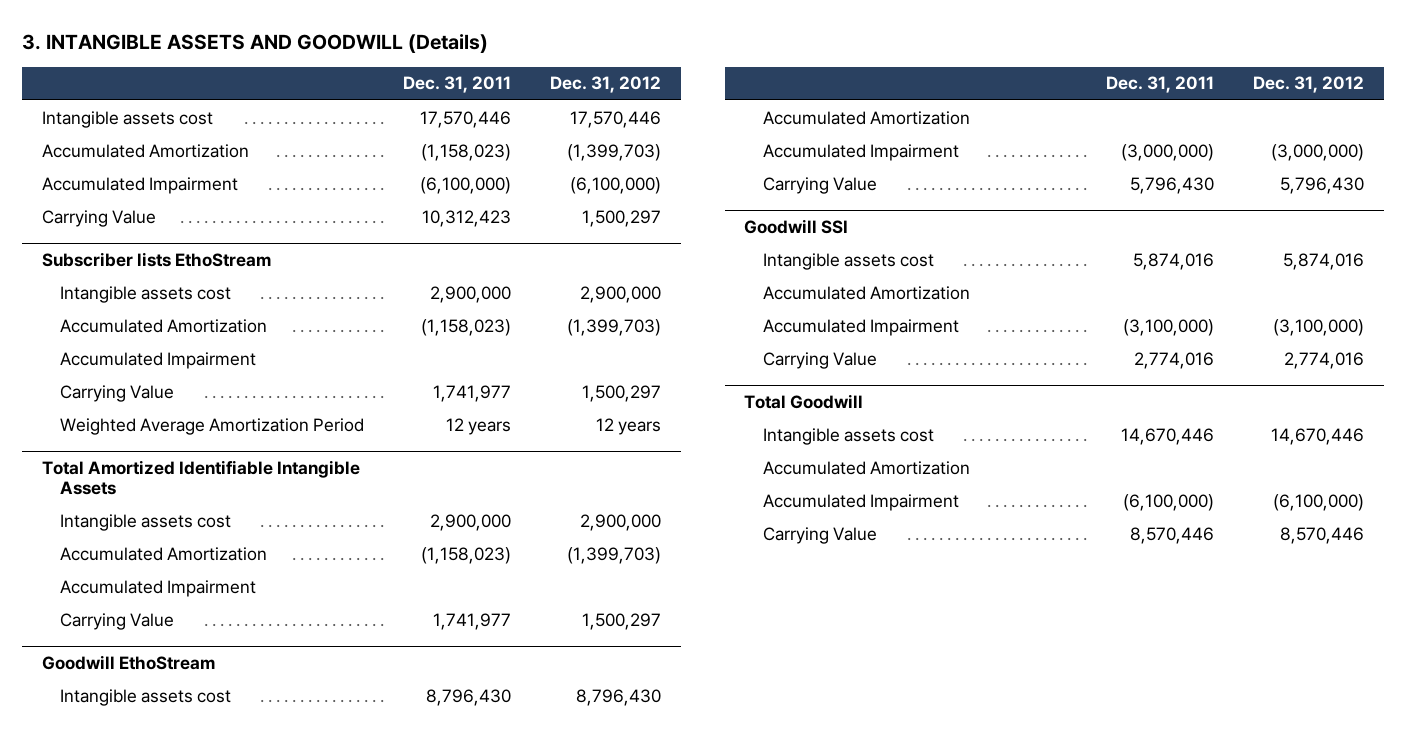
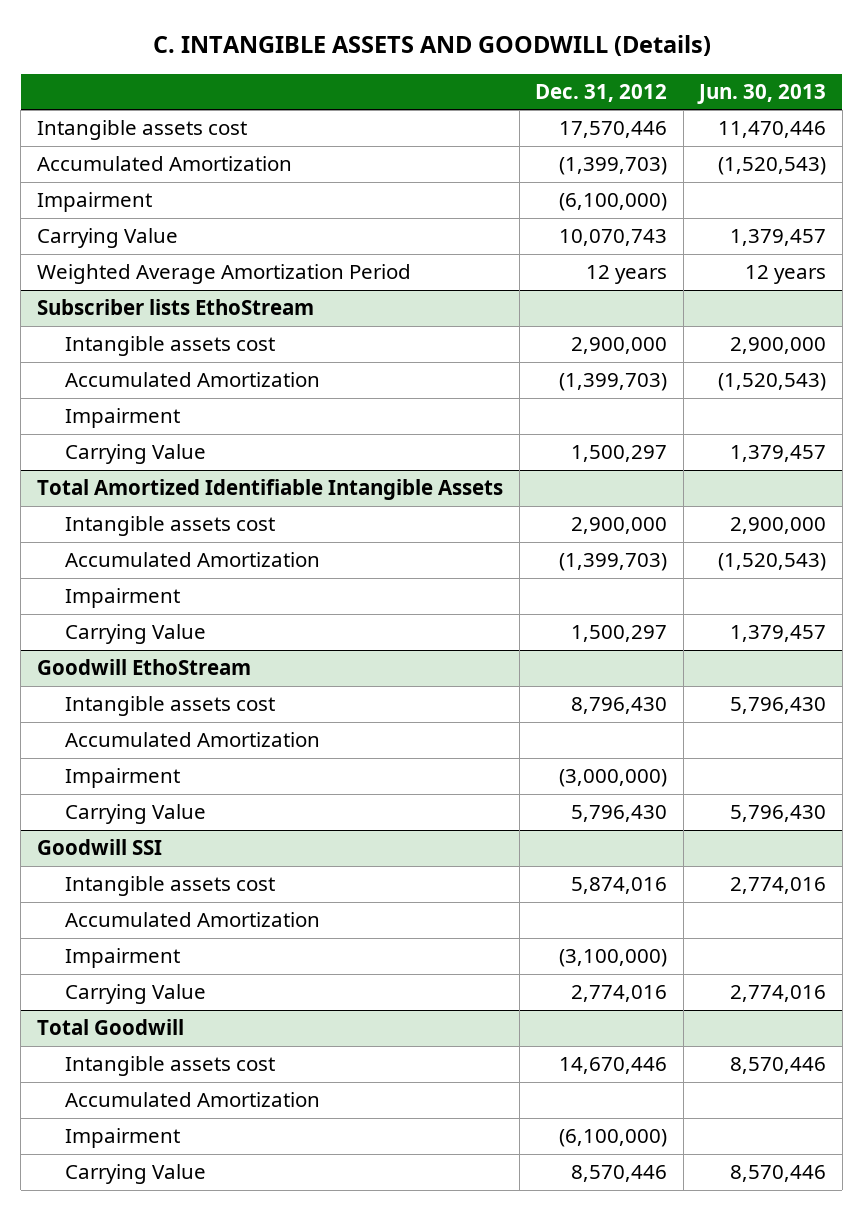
- 3. INTANGIBLE ASSETS AND GOODWILL (Details)
+ C. INTANGIBLE ASSETS AND GOODWILL (Details)
- | Dec. 31, 2011 | Dec. 31, 2012
+ | Dec. 31, 2012 | Jun. 30, 2013
- Accumulated Impairment | (6,100,000) | (6,100,000)
- Carrying Value | 10,312,423 | 1,500,297
+ Impairment | (6,100,000) |
+ Carrying Value | 10,070,743 | 1,379,457
+ Weighted Average Amortization Period | 12 years | 12 years
@ Subscriber lists EthoStream
- Accumulated Impairment
+ Impairment
- Weighted Average Amortization Period | 12 years | 12 years
@ Total Amortized Identifiable Intangible Assets
- Accumulated Impairment
+ Impairment
@ Goodwill EthoStream
- Accumulated Impairment | (3,000,000) | (3,000,000)
+ Impairment | (3,000,000) |
@ Goodwill SSI
- Accumulated Impairment | (3,100,000) | (3,100,000)
+ Impairment | (3,100,000) |
@ Total Goodwill
- Accumulated Impairment | (6,100,000) | (6,100,000)
+ Impairment | (6,100,000) |

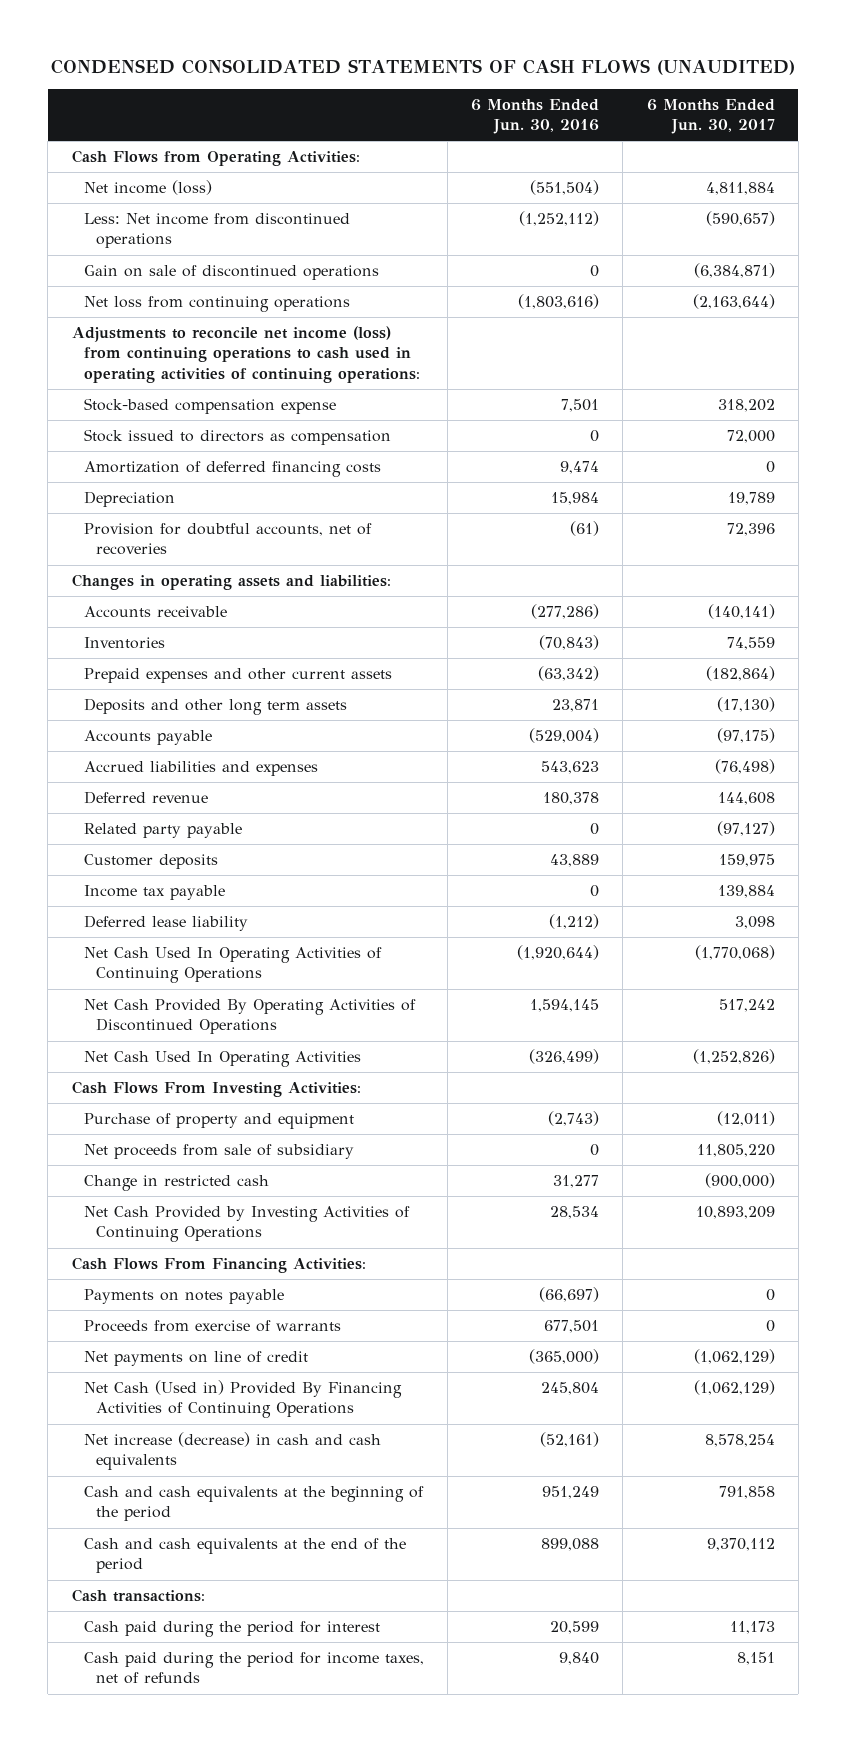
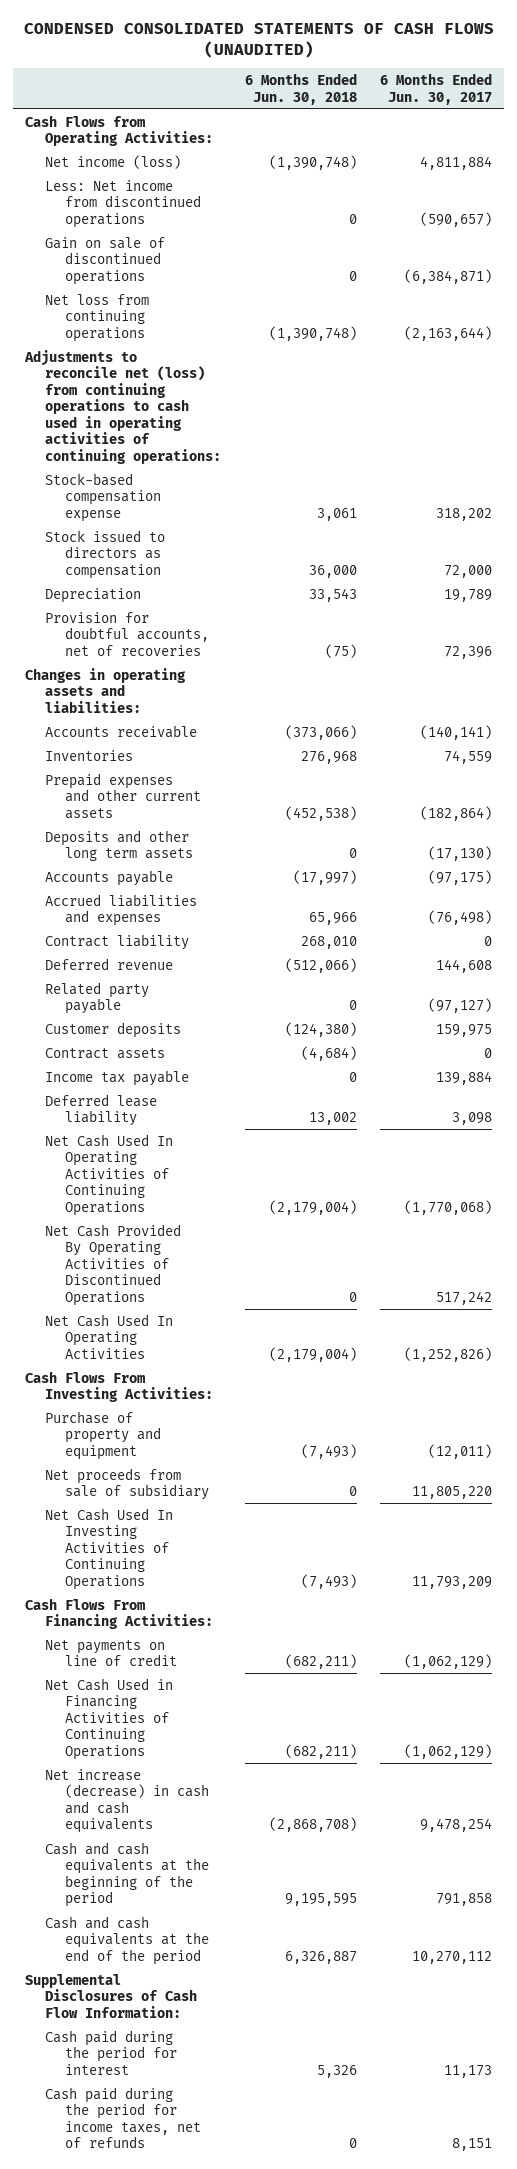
- | 6 Months Ended Jun. 30, 2016 | 6 Months Ended Jun. 30, 2017
+ | 6 Months Ended Jun. 30, 2018 | 6 Months Ended Jun. 30, 2017
- Adjustments to reconcile net income (loss) from continuing operations to cash used in operating activities of continuing operations:
+ Adjustments to reconcile net (loss) from continuing operations to cash used in operating activities of continuing operations:
- Amortization of deferred financing costs | 9,474 | 0
+ Contract liability | 268,010 | 0
+ Contract assets | (4,684) | 0
- Change in restricted cash | 31,277 | (900,000)
- Net Cash Provided by Investing Activities of Continuing Operations | 28,534 | 10,893,209
+ Net Cash Used In Investing Activities of Continuing Operations | (7,493) | 11,793,209
- Payments on notes payable | (66,697) | 0
- Proceeds from exercise of warrants | 677,501 | 0
- Net Cash (Used in) Provided By Financing Activities of Continuing Operations | 245,804 | (1,062,129)
- Net increase (decrease) in cash and cash equivalents | (52,161) | 8,578,254
+ Net Cash Used in Financing Activities of Continuing Operations | (682,211) | (1,062,129)
+ Net increase (decrease) in cash and cash equivalents | (2,868,708) | 9,478,254
- Cash and cash equivalents at the end of the period | 899,088 | 9,370,112
- Cash transactions:
+ Cash and cash equivalents at the end of the period | 6,326,887 | 10,270,112
+ Supplemental Disclosures of Cash Flow Information:

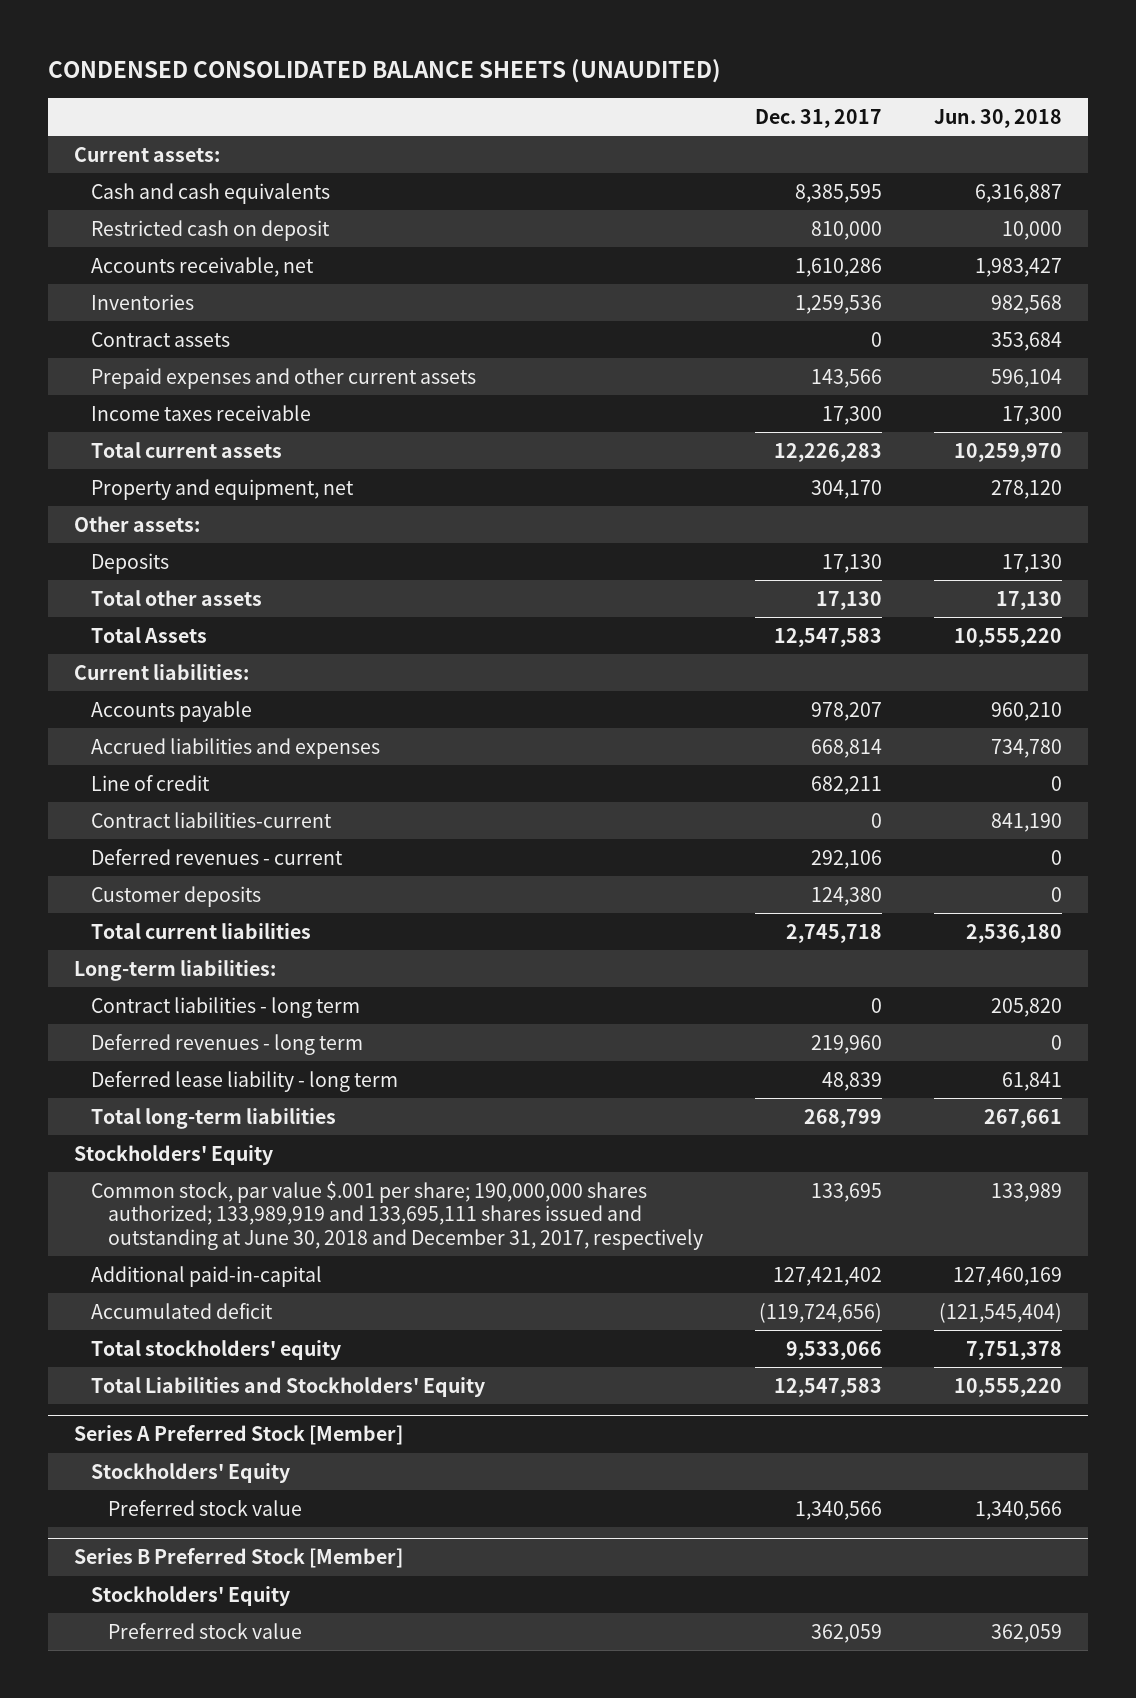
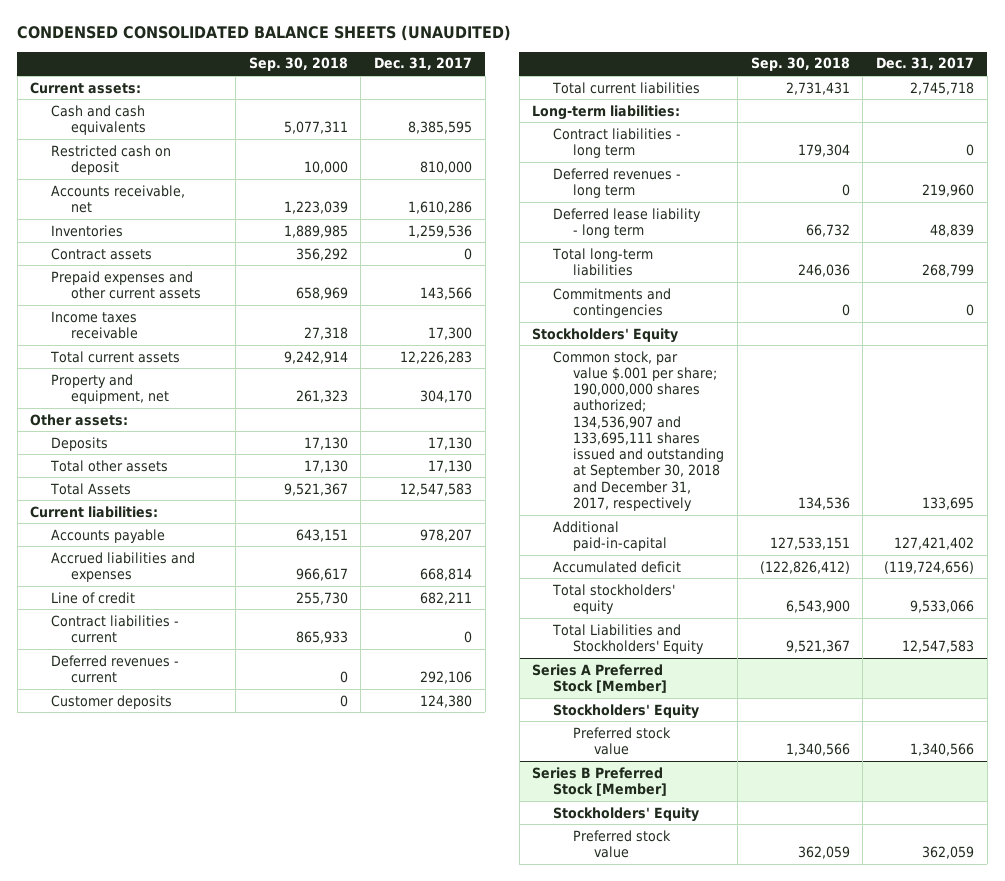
- | Dec. 31, 2017 | Jun. 30, 2018
+ | Sep. 30, 2018 | Dec. 31, 2017
- Contract liabilities-current | 0 | 841,190
+ Contract liabilities - current | 865,933 | 0
+ Commitments and contingencies | 0 | 0
- Common stock, par value $.001 per share; 190,000,000 shares authorized; 133,989,919 and 133,695,111 shares issued and outstanding at June 30, 2018 and December 31, 2017, respectively | 133,695 | 133,989
+ Common stock, par value $.001 per share; 190,000,000 shares authorized; 134,536,907 and 133,695,111 shares issued and outstanding at September 30, 2018 and December 31, 2017, respectively | 134,536 | 133,695

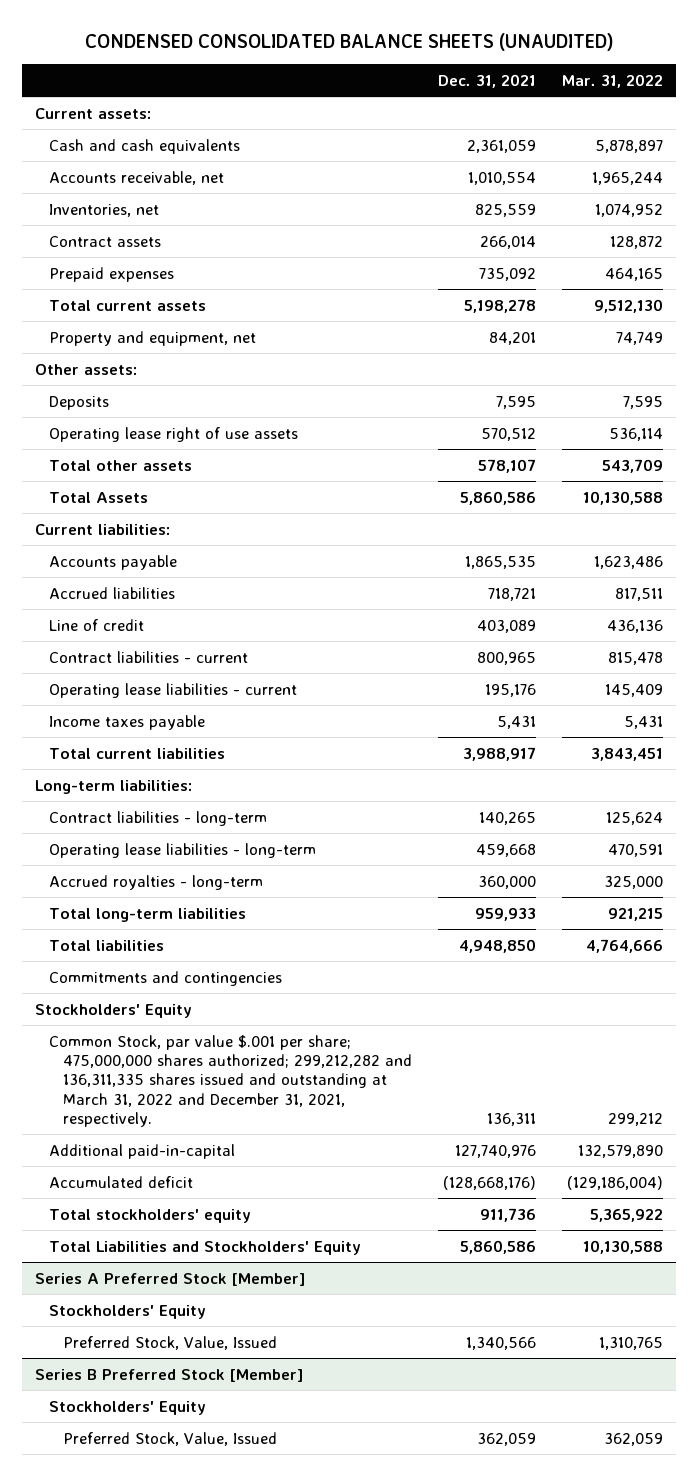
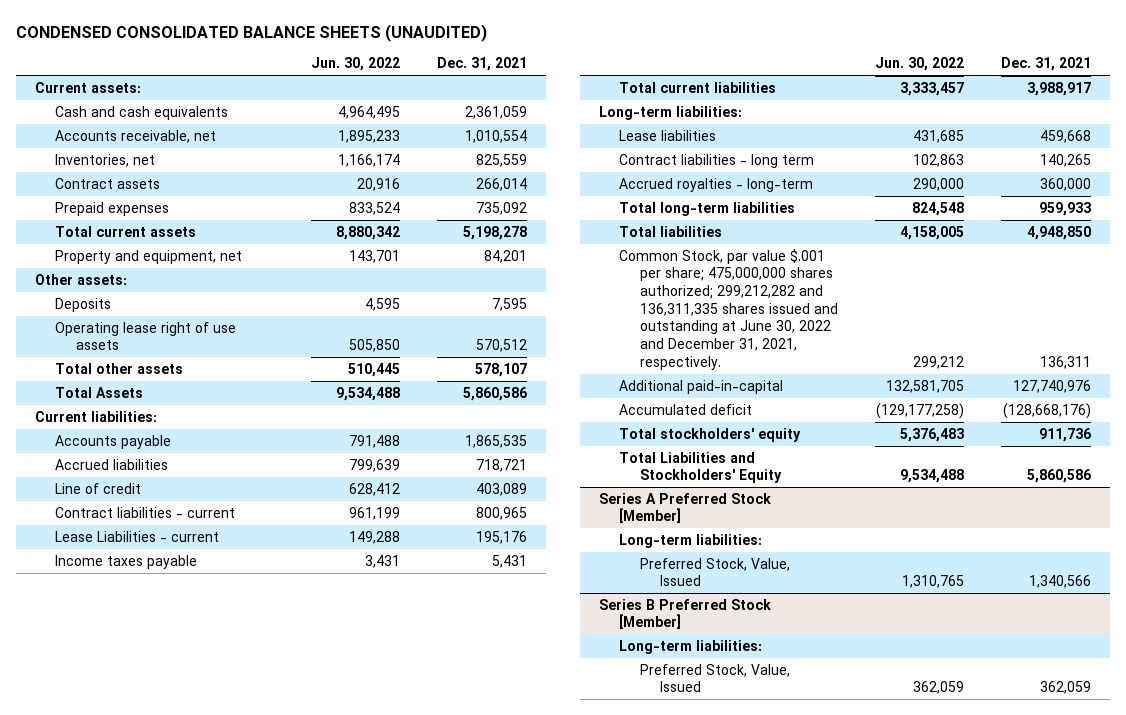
- | Dec. 31, 2021 | Mar. 31, 2022
+ | Jun. 30, 2022 | Dec. 31, 2021
- Operating lease liabilities - current | 195,176 | 145,409
+ Lease Liabilities - current | 149,288 | 195,176
- Contract liabilities - long-term | 140,265 | 125,624
- Operating lease liabilities - long-term | 459,668 | 470,591
+ Lease liabilities | 431,685 | 459,668
+ Contract liabilities - long term | 102,863 | 140,265
- Commitments and contingencies
- Stockholders' Equity
- Common Stock, par value $.001 per share; 475,000,000 shares authorized; 299,212,282 and 136,311,335 shares issued and outstanding at March 31, 2022 and December 31, 2021, respectively. | 136,311 | 299,212
+ Common Stock, par value $.001 per share; 475,000,000 shares authorized; 299,212,282 and 136,311,335 shares issued and outstanding at June 30, 2022 and December 31, 2021, respectively. | 299,212 | 136,311
@ Series A Preferred Stock [Member]
- Stockholders' Equity
+ Long-term liabilities:
@ Series B Preferred Stock [Member]
- Stockholders' Equity
+ Long-term liabilities:

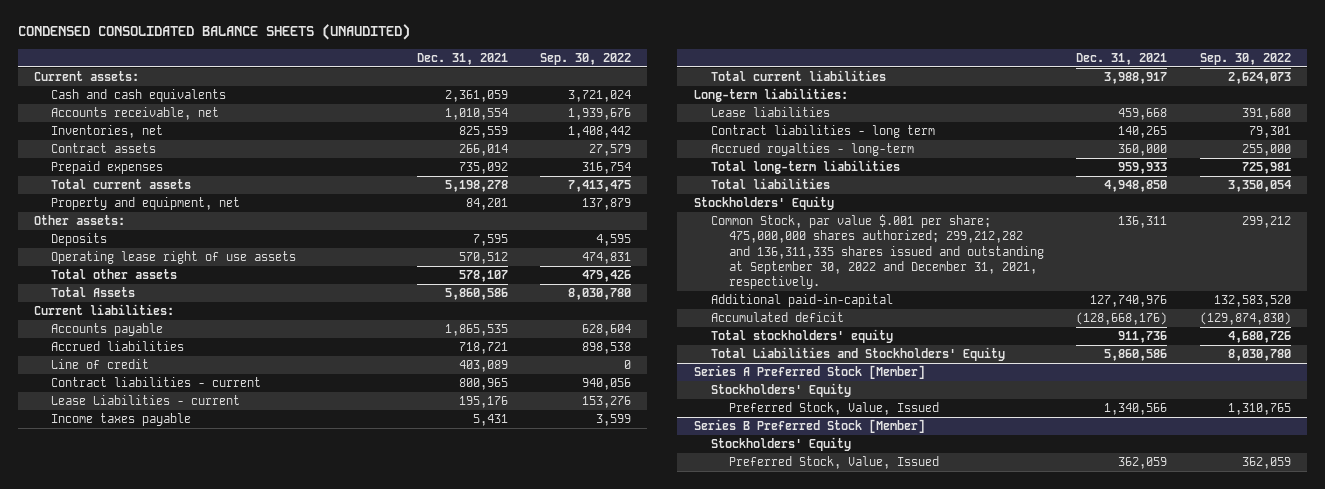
- | Jun. 30, 2022 | Dec. 31, 2021
+ | Dec. 31, 2021 | Sep. 30, 2022
- Common Stock, par value $.001 per share; 475,000,000 shares authorized; 299,212,282 and 136,311,335 shares issued and outstanding at June 30, 2022 and December 31, 2021, respectively. | 299,212 | 136,311
+ Stockholders' Equity
+ Common Stock, par value $.001 per share; 475,000,000 shares authorized; 299,212,282 and 136,311,335 shares issued and outstanding at September 30, 2022 and December 31, 2021, respectively. | 136,311 | 299,212
@ Series A Preferred Stock [Member]
- Long-term liabilities:
+ Stockholders' Equity
@ Series B Preferred Stock [Member]
- Long-term liabilities:
+ Stockholders' Equity

